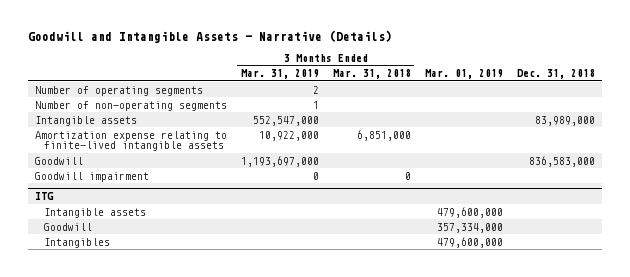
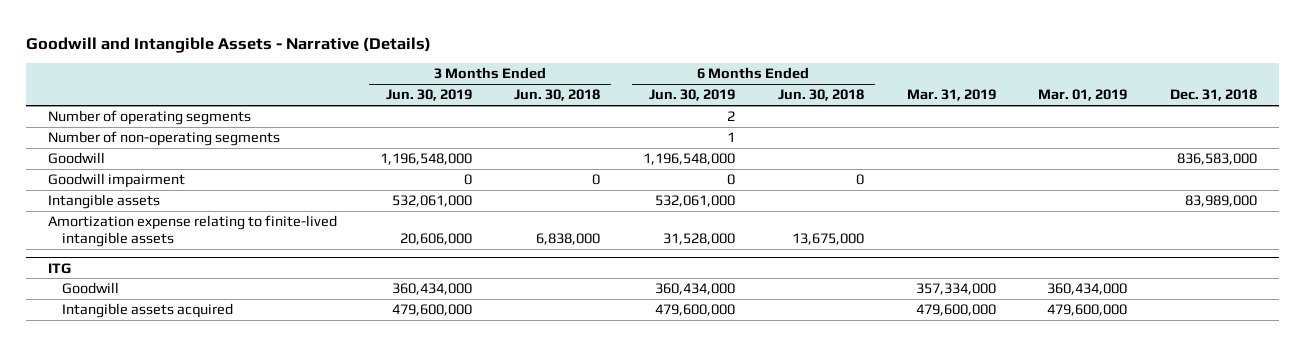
- | 3 Months Ended Mar. 31, 2019 | 3 Months Ended Mar. 31, 2018 | Mar. 01, 2019 | Dec. 31, 2018
+ | 3 Months Ended Jun. 30, 2019 | 3 Months Ended Jun. 30, 2018 | 6 Months Ended Jun. 30, 2019 | 6 Months Ended Jun. 30, 2018 | Mar. 31, 2019 | Mar. 01, 2019 | Dec. 31, 2018
moved down: Intangible assets | 532,061,000 | | 532,061,000 | | | | 83,989,000
moved down: Amortization expense relating to finite-lived intangible assets | 20,606,000 | 6,838,000 | 31,528,000 | 13,675,000 | | |
@ ITG
- Intangible assets | | | 479,600,000 |
- Goodwill | | | 357,334,000 |
- Intangibles | | | 479,600,000 |
+ Goodwill | 360,434,000 | | 360,434,000 | | 357,334,000 | 360,434,000 |
+ Intangible assets acquired | 479,600,000 | | 479,600,000 | | 479,600,000 | 479,600,000 |

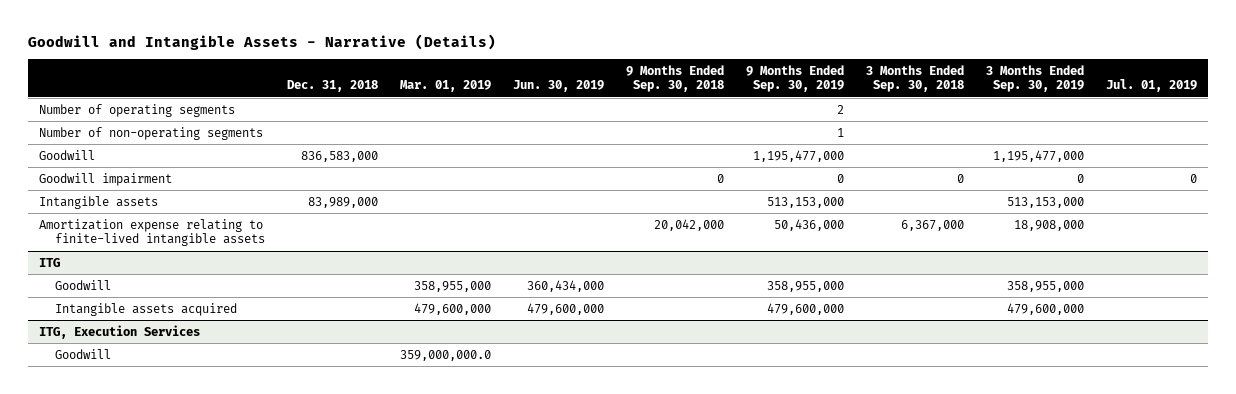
- | 3 Months Ended Jun. 30, 2019 | 3 Months Ended Jun. 30, 2018 | 6 Months Ended Jun. 30, 2019 | 6 Months Ended Jun. 30, 2018 | Mar. 31, 2019 | Mar. 01, 2019 | Dec. 31, 2018
+ | Dec. 31, 2018 | Mar. 01, 2019 | Jun. 30, 2019 | 9 Months Ended Sep. 30, 2018 | 9 Months Ended Sep. 30, 2019 | 3 Months Ended Sep. 30, 2018 | 3 Months Ended Sep. 30, 2019 | Jul. 01, 2019
@ ITG
- Goodwill | 360,434,000 | | 360,434,000 | | 357,334,000 | 360,434,000 |
+ Goodwill | | 358,955,000 | 360,434,000 | | 358,955,000 | | 358,955,000 |
+ ITG, Execution Services
+ Goodwill | | 359,000,000.0 | | | | | |

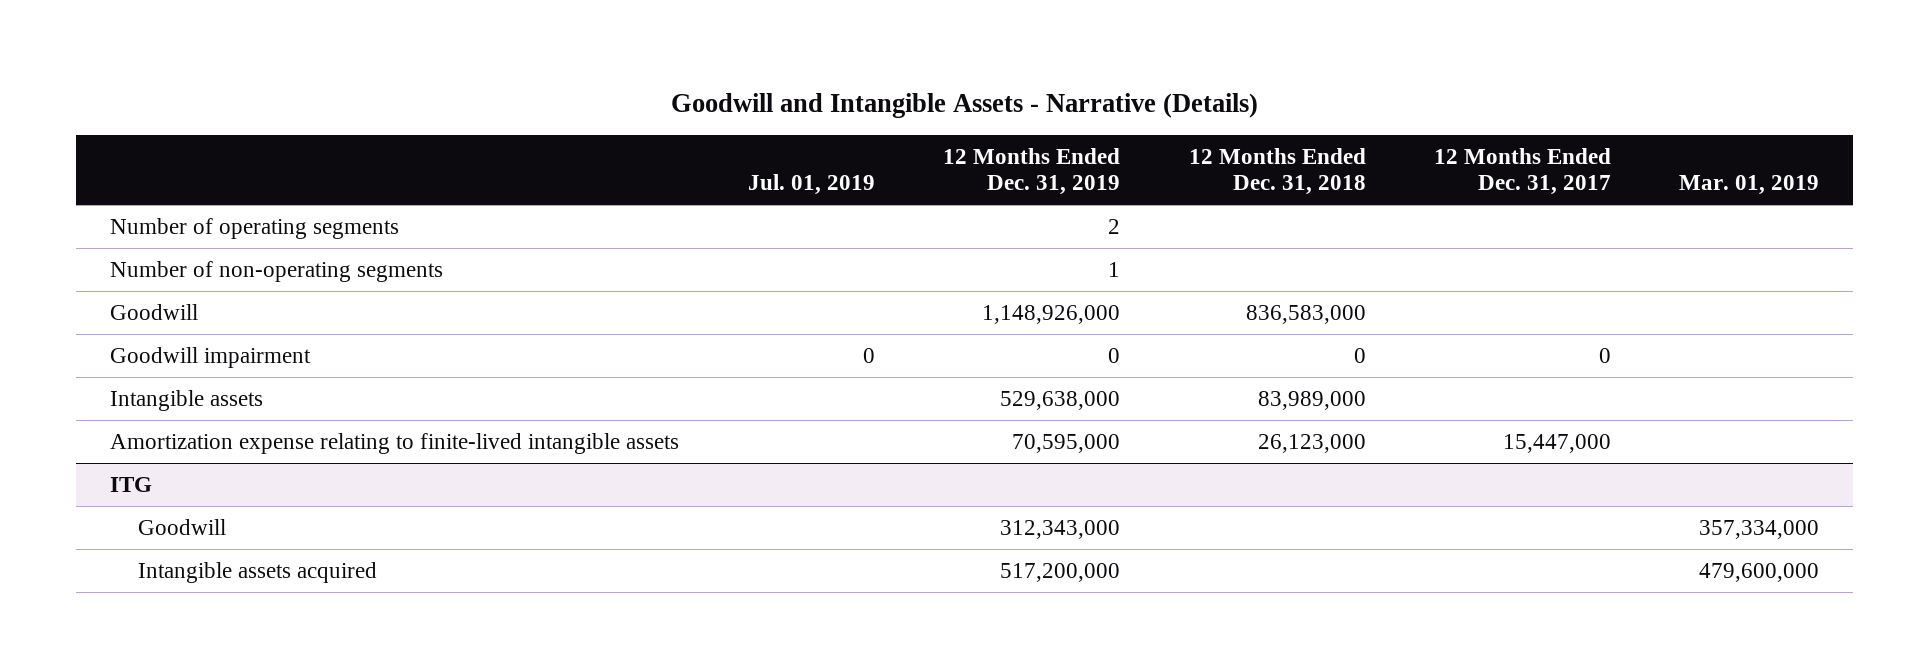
- | Dec. 31, 2018 | Mar. 01, 2019 | Jun. 30, 2019 | 9 Months Ended Sep. 30, 2018 | 9 Months Ended Sep. 30, 2019 | 3 Months Ended Sep. 30, 2018 | 3 Months Ended Sep. 30, 2019 | Jul. 01, 2019
+ | Jul. 01, 2019 | 12 Months Ended Dec. 31, 2019 | 12 Months Ended Dec. 31, 2018 | 12 Months Ended Dec. 31, 2017 | Mar. 01, 2019
@ ITG
- Goodwill | | 358,955,000 | 360,434,000 | | 358,955,000 | | 358,955,000 |
+ Goodwill | | 312,343,000 | | | 357,334,000
- ITG, Execution Services
- Goodwill | | 359,000,000.0 | | | | | |

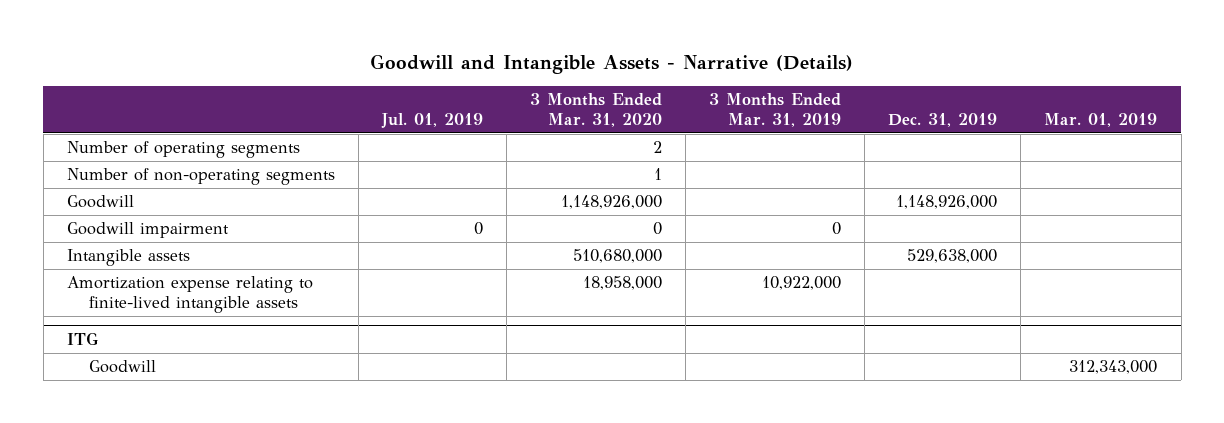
- | Jul. 01, 2019 | 12 Months Ended Dec. 31, 2019 | 12 Months Ended Dec. 31, 2018 | 12 Months Ended Dec. 31, 2017 | Mar. 01, 2019
+ | Jul. 01, 2019 | 3 Months Ended Mar. 31, 2020 | 3 Months Ended Mar. 31, 2019 | Dec. 31, 2019 | Mar. 01, 2019
@ ITG
- Goodwill | | 312,343,000 | | | 357,334,000
- Intangible assets acquired | | 517,200,000 | | | 479,600,000
+ Goodwill | | | | | 312,343,000

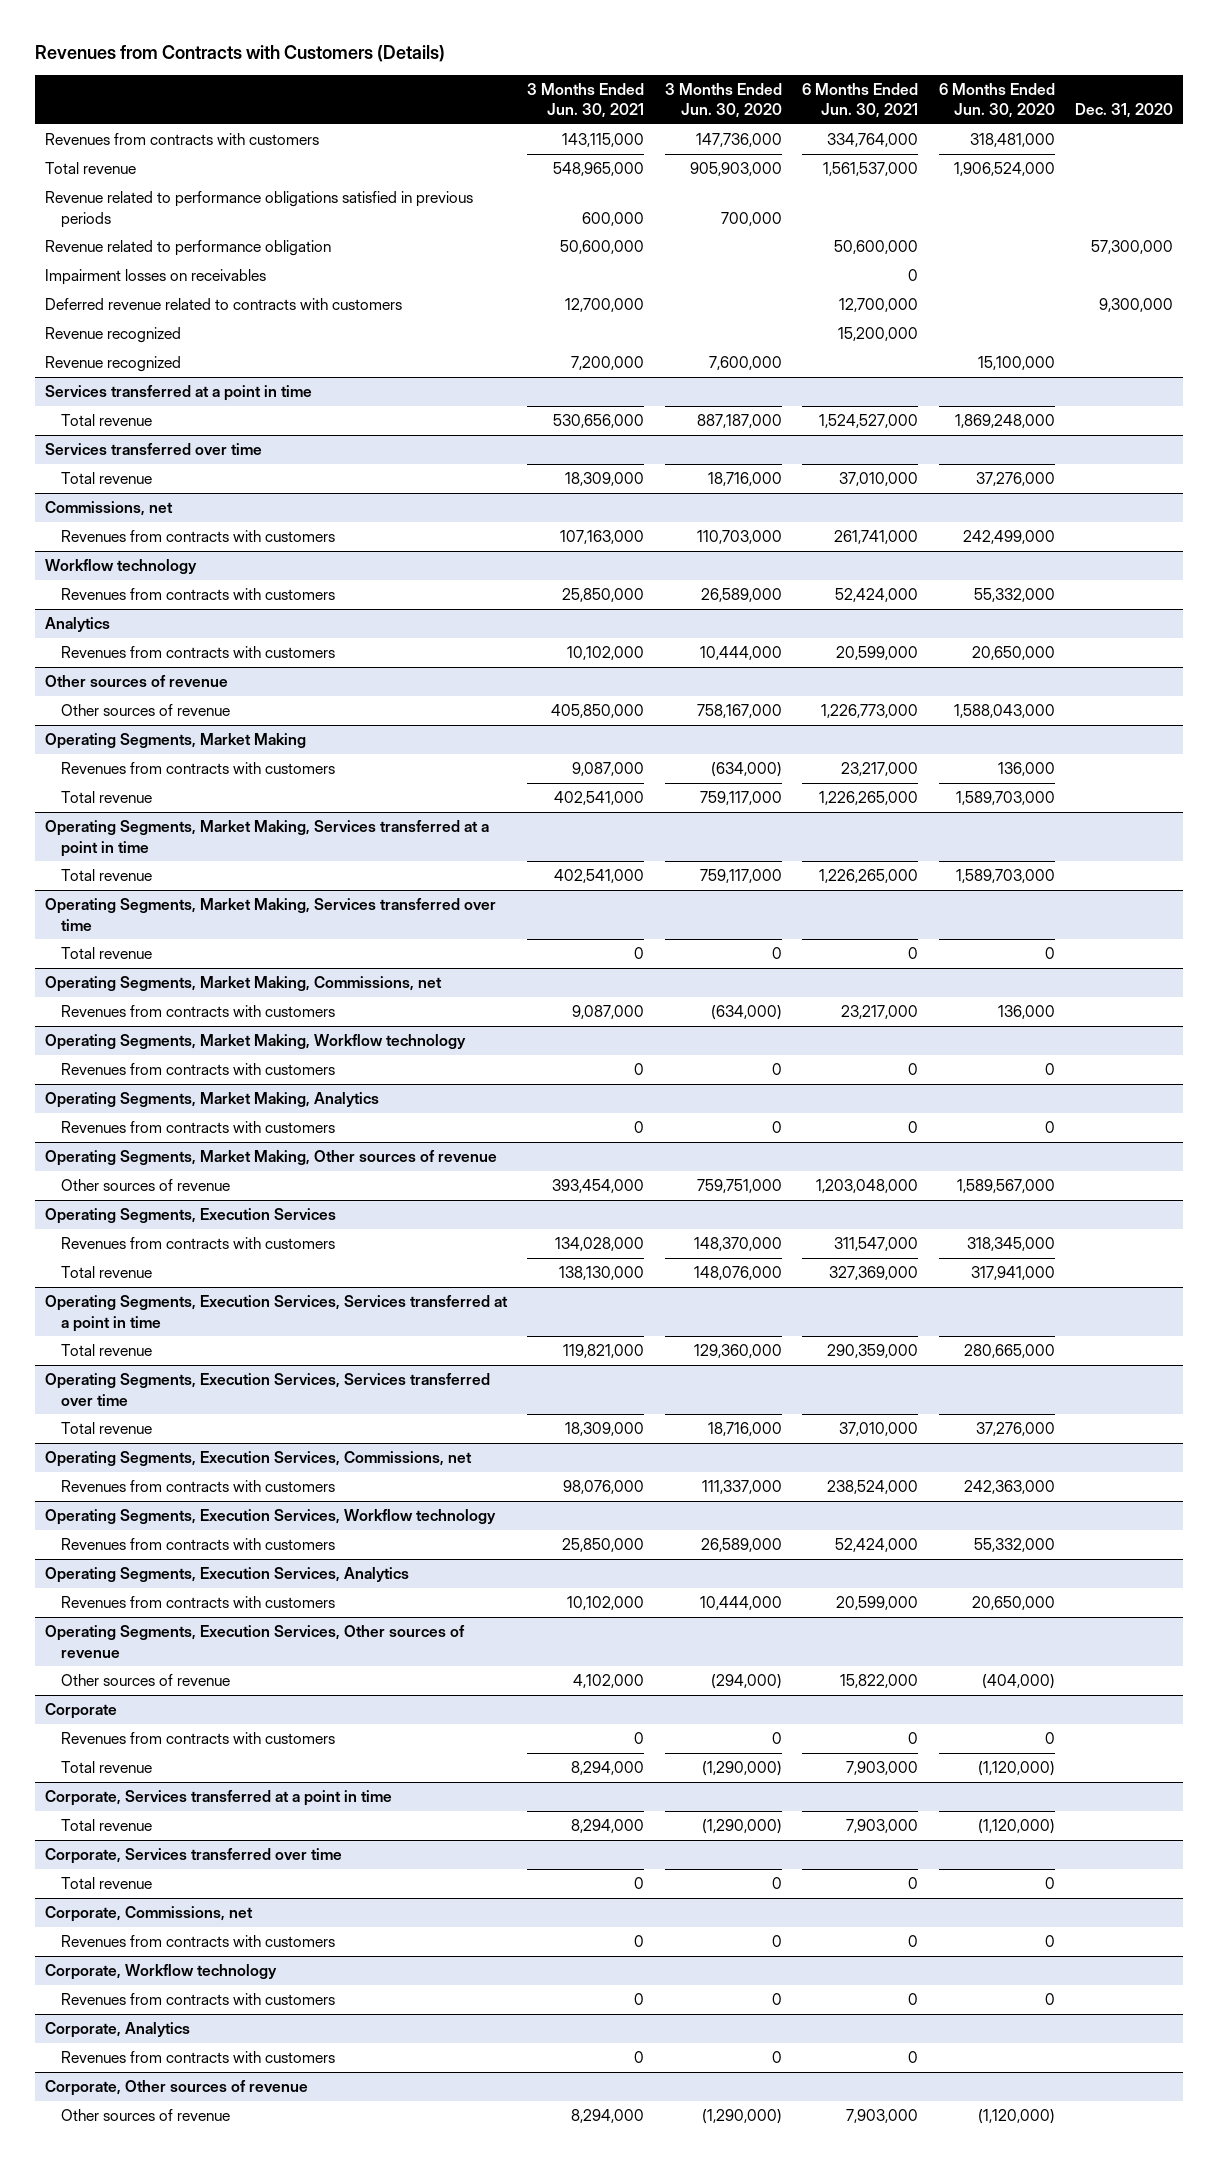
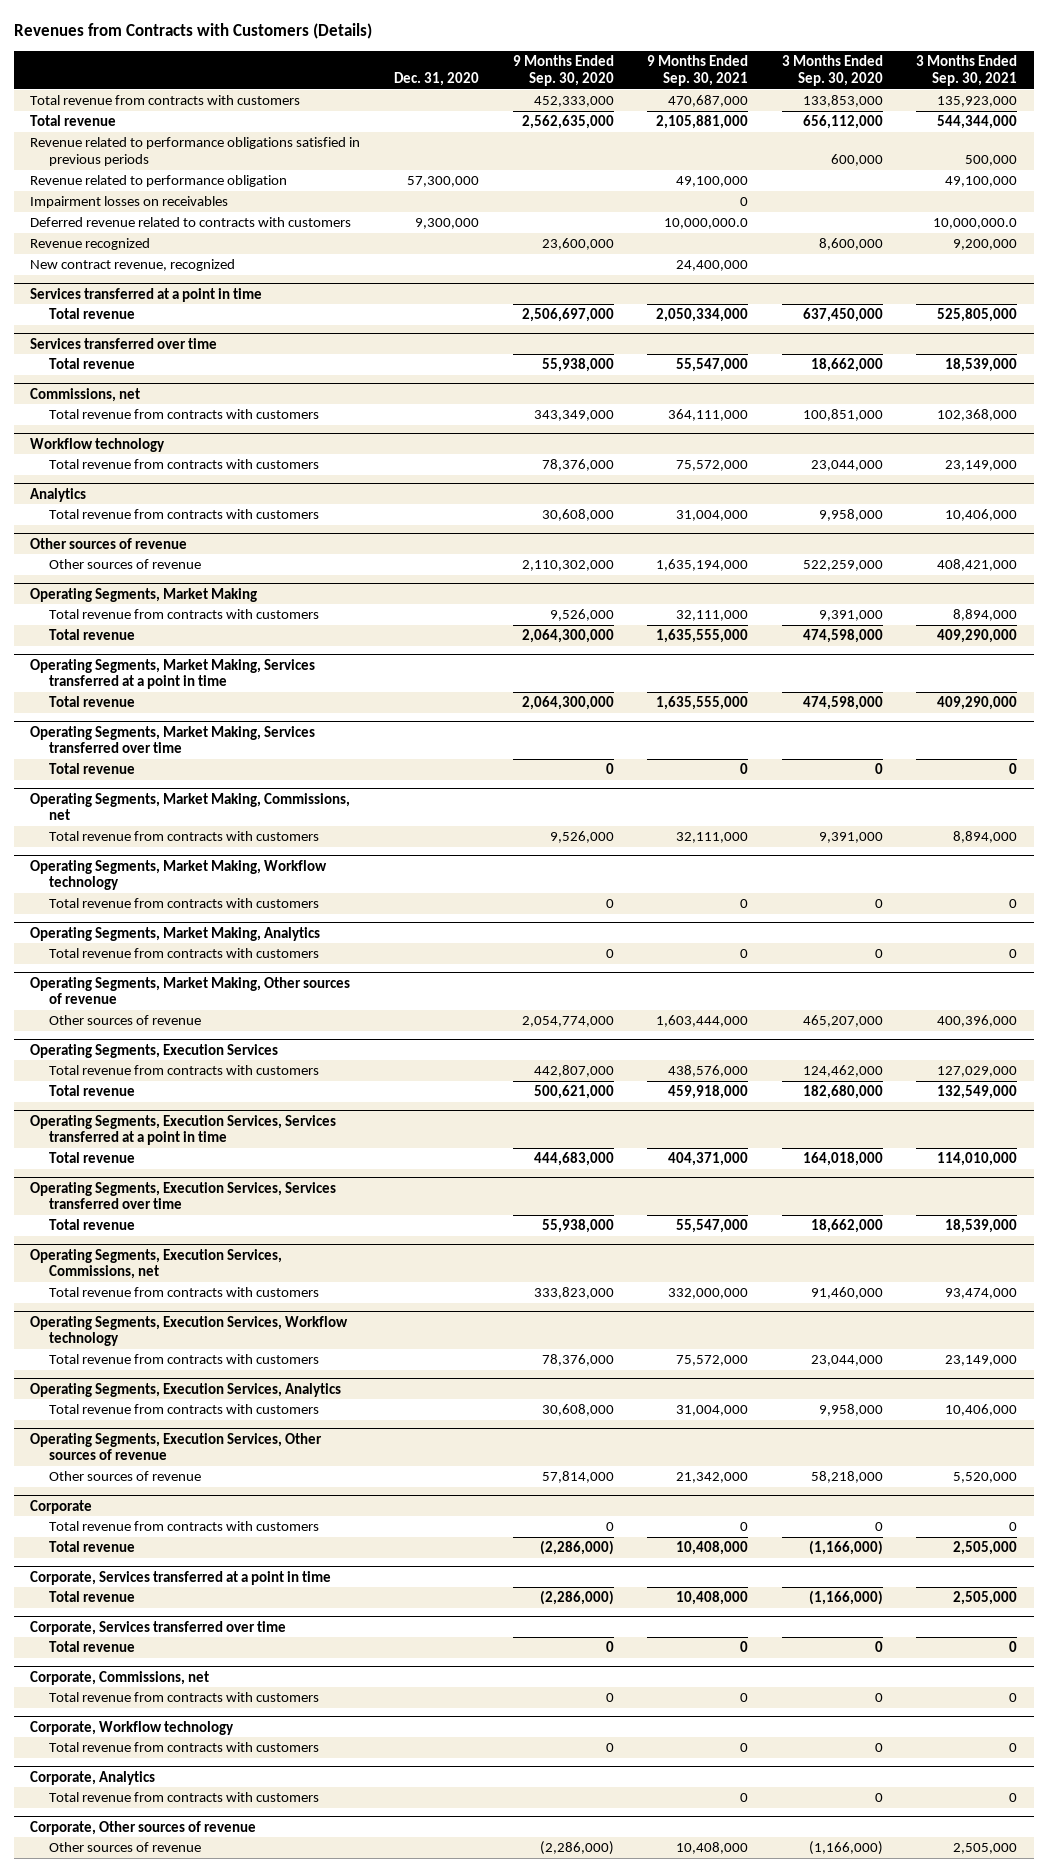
- | 3 Months Ended Jun. 30, 2021 | 3 Months Ended Jun. 30, 2020 | 6 Months Ended Jun. 30, 2021 | 6 Months Ended Jun. 30, 2020 | Dec. 31, 2020
+ | Dec. 31, 2020 | 9 Months Ended Sep. 30, 2020 | 9 Months Ended Sep. 30, 2021 | 3 Months Ended Sep. 30, 2020 | 3 Months Ended Sep. 30, 2021
- Revenues from contracts with customers | 143,115,000 | 147,736,000 | 334,764,000 | 318,481,000 |
+ Total revenue from contracts with customers | | 452,333,000 | 470,687,000 | 133,853,000 | 135,923,000
- Revenue recognized | 7,200,000 | 7,600,000 | | 15,100,000 |
+ New contract revenue, recognized | | | 24,400,000 | |
@ Commissions, net
- Revenues from contracts with customers | 107,163,000 | 110,703,000 | 261,741,000 | 242,499,000 |
+ Total revenue from contracts with customers | | 343,349,000 | 364,111,000 | 100,851,000 | 102,368,000
@ Workflow technology
- Revenues from contracts with customers | 25,850,000 | 26,589,000 | 52,424,000 | 55,332,000 |
+ Total revenue from contracts with customers | | 78,376,000 | 75,572,000 | 23,044,000 | 23,149,000
@ Analytics
- Revenues from contracts with customers | 10,102,000 | 10,444,000 | 20,599,000 | 20,650,000 |
+ Total revenue from contracts with customers | | 30,608,000 | 31,004,000 | 9,958,000 | 10,406,000
@ Operating Segments, Market Making
- Revenues from contracts with customers | 9,087,000 | (634,000) | 23,217,000 | 136,000 |
+ Total revenue from contracts with customers | | 9,526,000 | 32,111,000 | 9,391,000 | 8,894,000
@ Operating Segments, Market Making, Commissions, net
- Revenues from contracts with customers | 9,087,000 | (634,000) | 23,217,000 | 136,000 |
+ Total revenue from contracts with customers | | 9,526,000 | 32,111,000 | 9,391,000 | 8,894,000
@ Operating Segments, Market Making, Workflow technology
- Revenues from contracts with customers | 0 | 0 | 0 | 0 |
+ Total revenue from contracts with customers | | 0 | 0 | 0 | 0
@ Operating Segments, Market Making, Analytics
- Revenues from contracts with customers | 0 | 0 | 0 | 0 |
+ Total revenue from contracts with customers | | 0 | 0 | 0 | 0
@ Operating Segments, Execution Services
- Revenues from contracts with customers | 134,028,000 | 148,370,000 | 311,547,000 | 318,345,000 |
+ Total revenue from contracts with customers | | 442,807,000 | 438,576,000 | 124,462,000 | 127,029,000
@ Operating Segments, Execution Services, Commissions, net
- Revenues from contracts with customers | 98,076,000 | 111,337,000 | 238,524,000 | 242,363,000 |
+ Total revenue from contracts with customers | | 333,823,000 | 332,000,000 | 91,460,000 | 93,474,000
@ Operating Segments, Execution Services, Workflow technology
- Revenues from contracts with customers | 25,850,000 | 26,589,000 | 52,424,000 | 55,332,000 |
+ Total revenue from contracts with customers | | 78,376,000 | 75,572,000 | 23,044,000 | 23,149,000
@ Operating Segments, Execution Services, Analytics
- Revenues from contracts with customers | 10,102,000 | 10,444,000 | 20,599,000 | 20,650,000 |
+ Total revenue from contracts with customers | | 30,608,000 | 31,004,000 | 9,958,000 | 10,406,000
@ Corporate
- Revenues from contracts with customers | 0 | 0 | 0 | 0 |
+ Total revenue from contracts with customers | | 0 | 0 | 0 | 0
@ Corporate, Commissions, net
- Revenues from contracts with customers | 0 | 0 | 0 | 0 |
+ Total revenue from contracts with customers | | 0 | 0 | 0 | 0
@ Corporate, Workflow technology
- Revenues from contracts with customers | 0 | 0 | 0 | 0 |
+ Total revenue from contracts with customers | | 0 | 0 | 0 | 0
@ Corporate, Analytics
- Revenues from contracts with customers | 0 | 0 | 0 | |
+ Total revenue from contracts with customers | | | 0 | 0 | 0

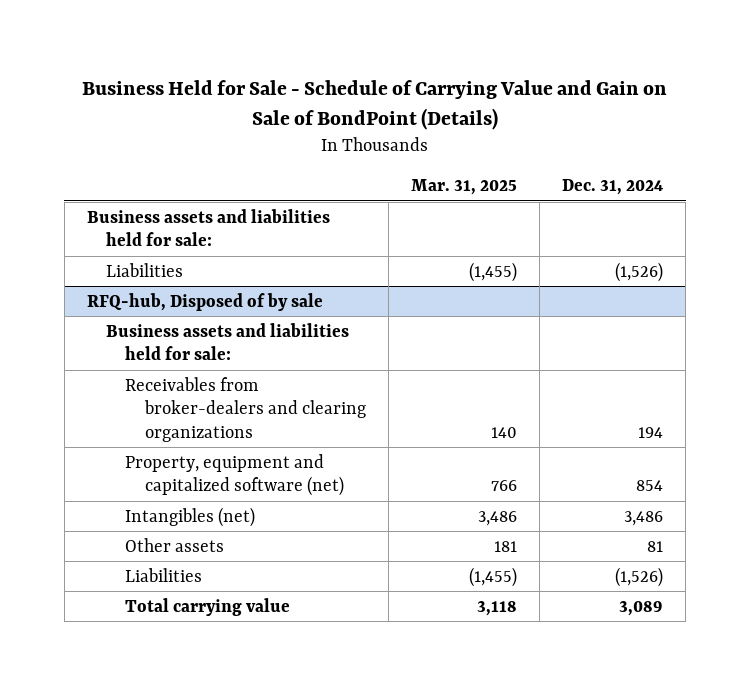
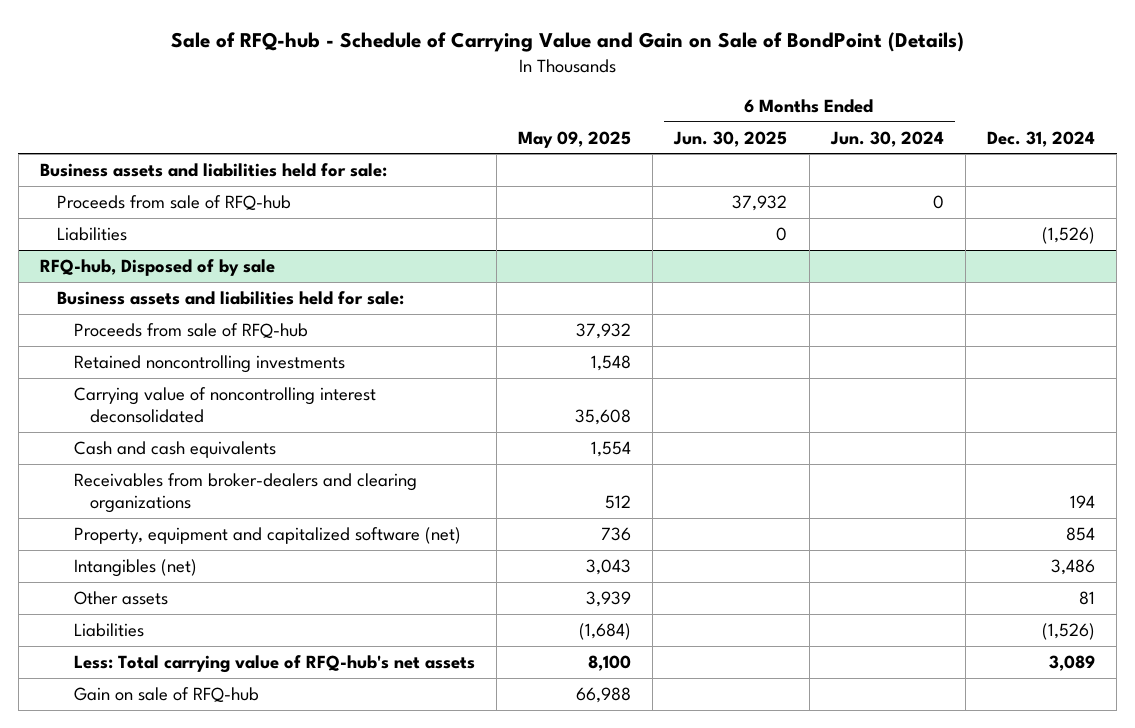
- Business Held for Sale - Schedule of Carrying Value and Gain on Sale of BondPoint (Details)
+ Sale of RFQ-hub - Schedule of Carrying Value and Gain on Sale of BondPoint (Details)
- | Mar. 31, 2025 | Dec. 31, 2024
+ | May 09, 2025 | 6 Months Ended Jun. 30, 2025 | 6 Months Ended Jun. 30, 2024 | Dec. 31, 2024
+ Proceeds from sale of RFQ-hub | | 37,932 | 0 |
@ RFQ-hub, Disposed of by sale
+ Proceeds from sale of RFQ-hub | 37,932 | | |
+ Retained noncontrolling investments | 1,548 | | |
+ Carrying value of noncontrolling interest deconsolidated | 35,608 | | |
+ Cash and cash equivalents | 1,554 | | |
- Total carrying value | 3,118 | 3,089
+ Less: Total carrying value of RFQ-hub's net assets | 8,100 | | | 3,089
+ Gain on sale of RFQ-hub | 66,988 | | |

